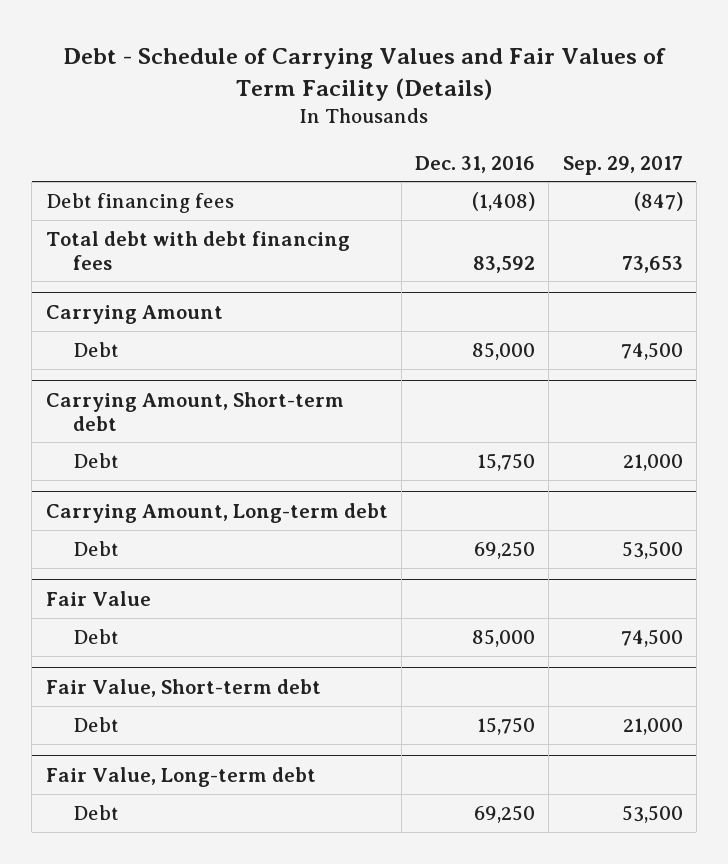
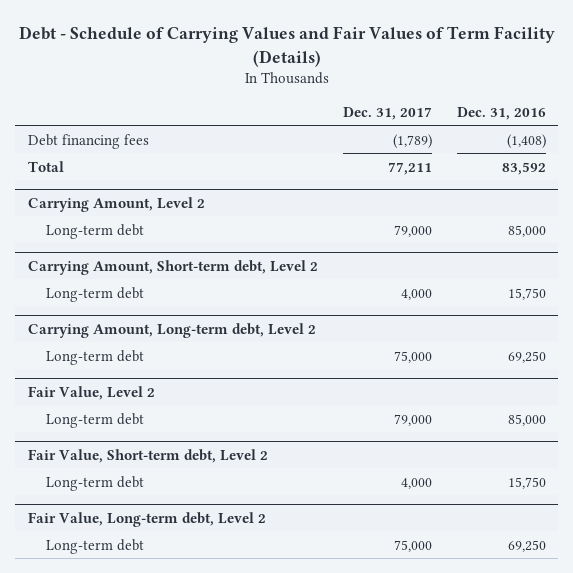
- | Dec. 31, 2016 | Sep. 29, 2017
+ | Dec. 31, 2017 | Dec. 31, 2016
- Total debt with debt financing fees | 83,592 | 73,653
- Carrying Amount
- Debt | 85,000 | 74,500
- Carrying Amount, Short-term debt
- Debt | 15,750 | 21,000
- Carrying Amount, Long-term debt
- Debt | 69,250 | 53,500
- Fair Value
- Debt | 85,000 | 74,500
- Fair Value, Short-term debt
- Debt | 15,750 | 21,000
- Fair Value, Long-term debt
- Debt | 69,250 | 53,500
+ Total | 77,211 | 83,592
+ Carrying Amount, Level 2
+ Long-term debt | 79,000 | 85,000
+ Carrying Amount, Short-term debt, Level 2
+ Long-term debt | 4,000 | 15,750
+ Carrying Amount, Long-term debt, Level 2
+ Long-term debt | 75,000 | 69,250
+ Fair Value, Level 2
+ Long-term debt | 79,000 | 85,000
+ Fair Value, Short-term debt, Level 2
+ Long-term debt | 4,000 | 15,750
+ Fair Value, Long-term debt, Level 2
+ Long-term debt | 75,000 | 69,250

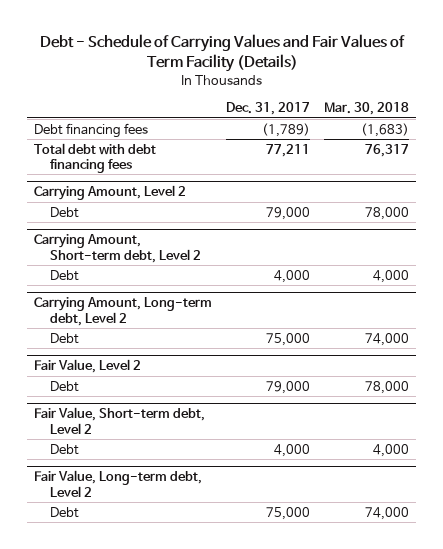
- | Dec. 31, 2017 | Dec. 31, 2016
+ | Dec. 31, 2017 | Mar. 30, 2018
- Total | 77,211 | 83,592
+ Total debt with debt financing fees | 77,211 | 76,317
@ Carrying Amount, Level 2
- Long-term debt | 79,000 | 85,000
+ Debt | 79,000 | 78,000
@ Carrying Amount, Short-term debt, Level 2
- Long-term debt | 4,000 | 15,750
+ Debt | 4,000 | 4,000
@ Carrying Amount, Long-term debt, Level 2
- Long-term debt | 75,000 | 69,250
+ Debt | 75,000 | 74,000
@ Fair Value, Level 2
- Long-term debt | 79,000 | 85,000
+ Debt | 79,000 | 78,000
@ Fair Value, Short-term debt, Level 2
- Long-term debt | 4,000 | 15,750
+ Debt | 4,000 | 4,000
@ Fair Value, Long-term debt, Level 2
- Long-term debt | 75,000 | 69,250
+ Debt | 75,000 | 74,000

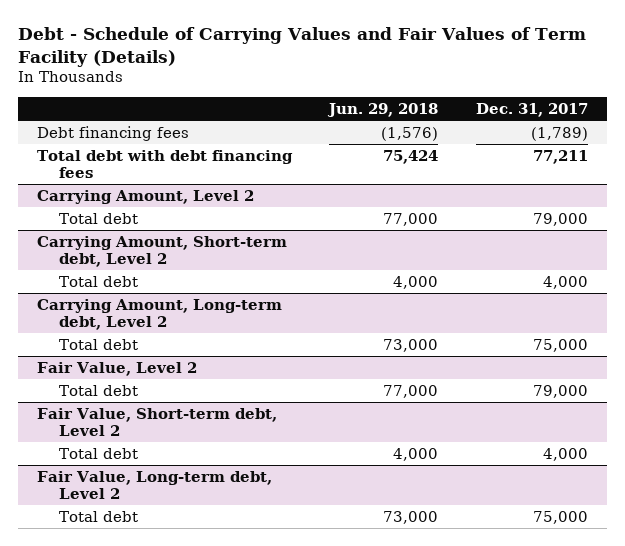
- | Dec. 31, 2017 | Mar. 30, 2018
+ | Jun. 29, 2018 | Dec. 31, 2017
@ Carrying Amount, Level 2
- Debt | 79,000 | 78,000
+ Total debt | 77,000 | 79,000
@ Carrying Amount, Short-term debt, Level 2
- Debt | 4,000 | 4,000
+ Total debt | 4,000 | 4,000
@ Carrying Amount, Long-term debt, Level 2
- Debt | 75,000 | 74,000
+ Total debt | 73,000 | 75,000
@ Fair Value, Level 2
- Debt | 79,000 | 78,000
+ Total debt | 77,000 | 79,000
@ Fair Value, Short-term debt, Level 2
- Debt | 4,000 | 4,000
+ Total debt | 4,000 | 4,000
@ Fair Value, Long-term debt, Level 2
- Debt | 75,000 | 74,000
+ Total debt | 73,000 | 75,000

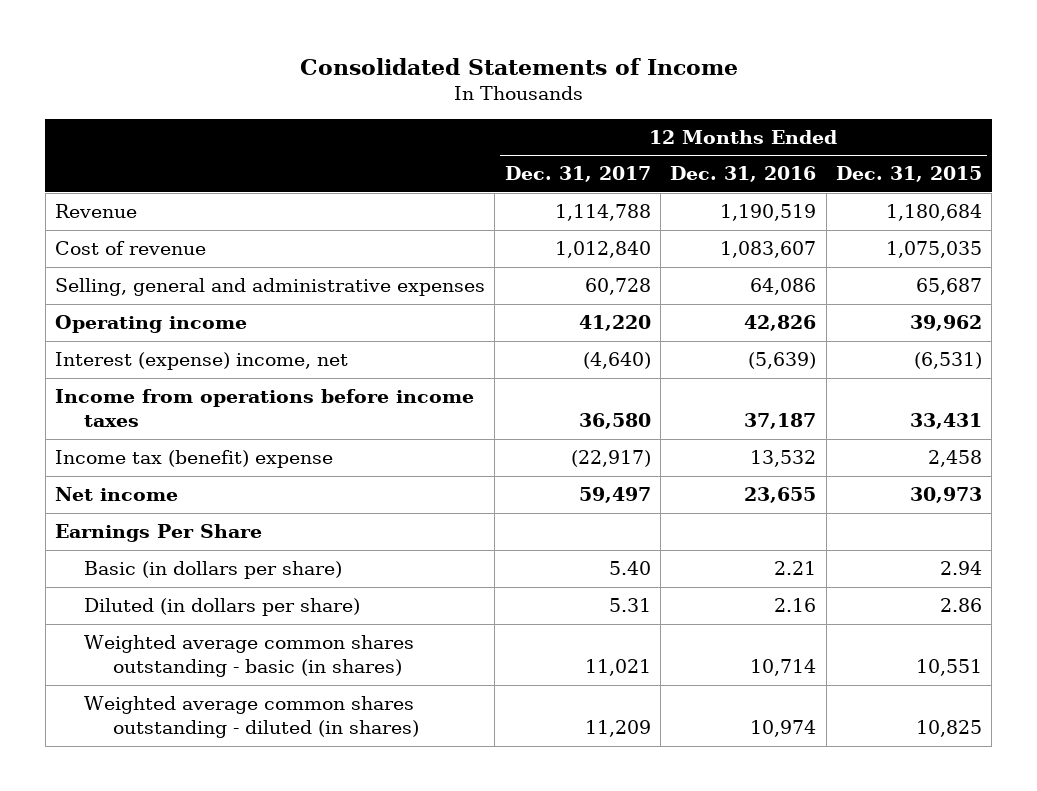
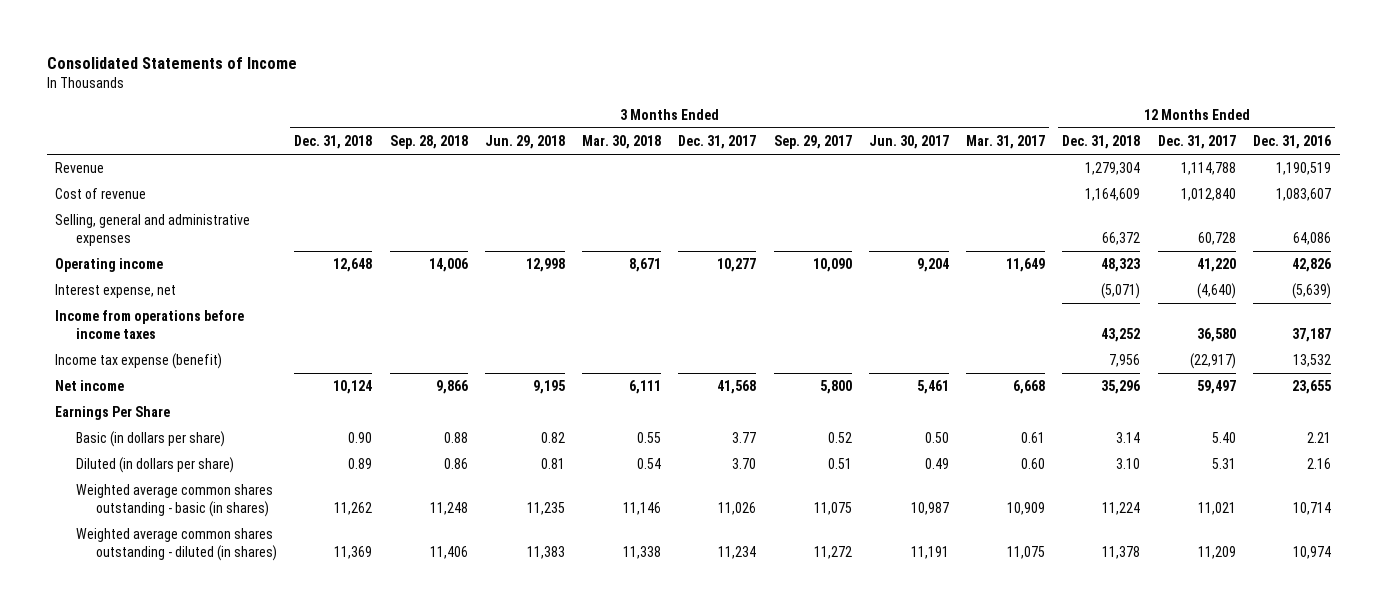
- | 12 Months Ended Dec. 31, 2017 | 12 Months Ended Dec. 31, 2016 | 12 Months Ended Dec. 31, 2015
+ | 3 Months Ended Dec. 31, 2018 | 3 Months Ended Sep. 28, 2018 | 3 Months Ended Jun. 29, 2018 | 3 Months Ended Mar. 30, 2018 | 3 Months Ended Dec. 31, 2017 | 3 Months Ended Sep. 29, 2017 | 3 Months Ended Jun. 30, 2017 | 3 Months Ended Mar. 31, 2017 | 12 Months Ended Dec. 31, 2018 | 12 Months Ended Dec. 31, 2017 | 12 Months Ended Dec. 31, 2016
- Interest (expense) income, net | (4,640) | (5,639) | (6,531)
+ Interest expense, net | | | | | | | | | (5,071) | (4,640) | (5,639)
- Income tax (benefit) expense | (22,917) | 13,532 | 2,458
+ Income tax expense (benefit) | | | | | | | | | 7,956 | (22,917) | 13,532

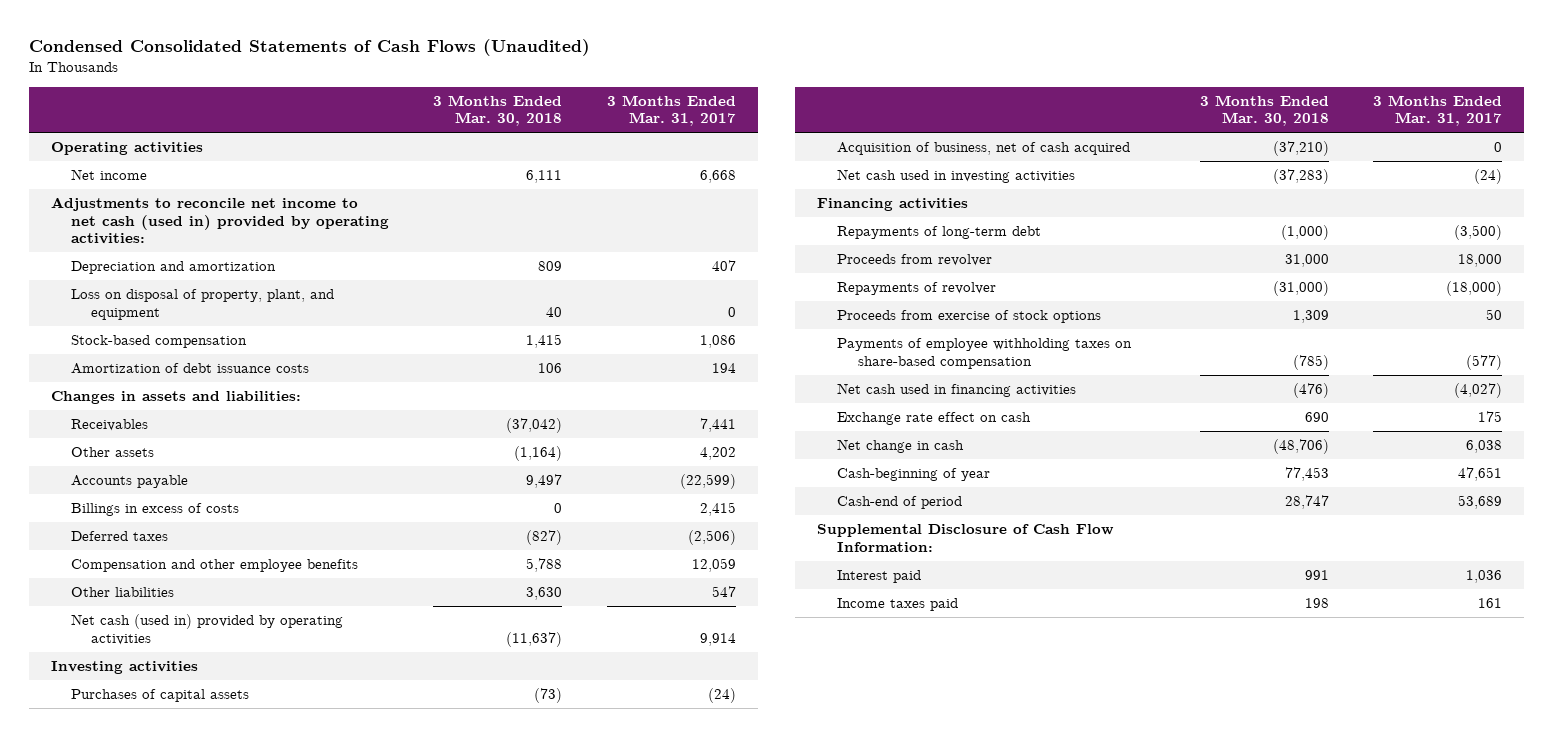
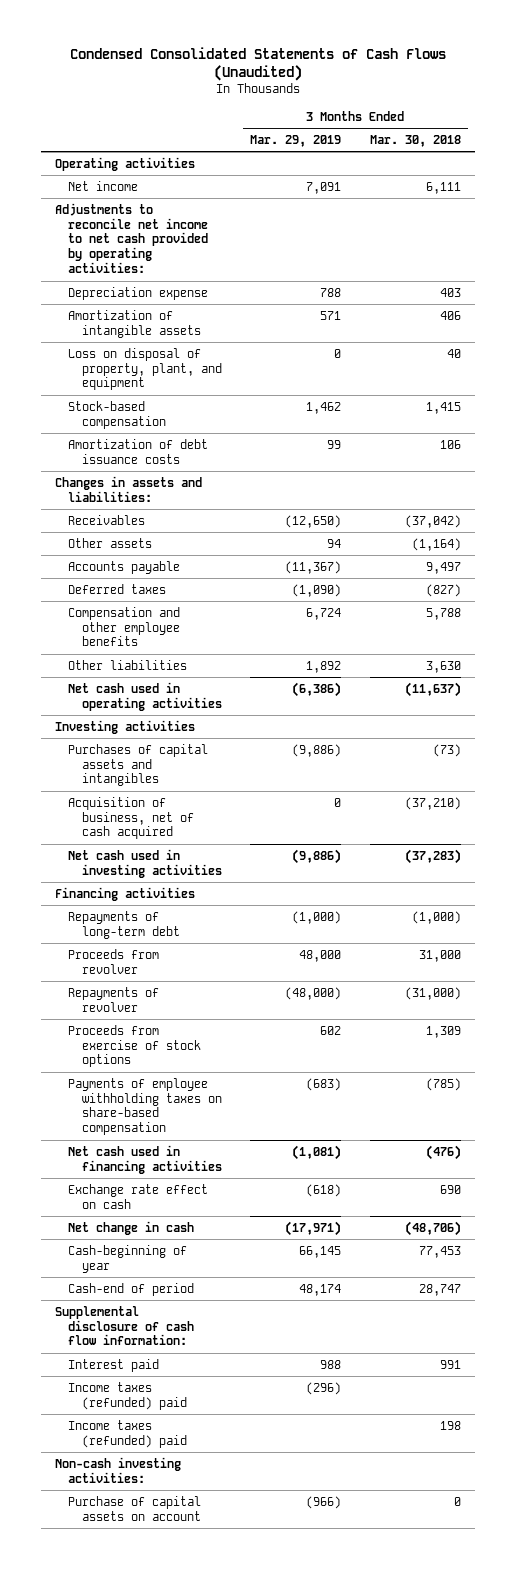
- | 3 Months Ended Mar. 30, 2018 | 3 Months Ended Mar. 31, 2017
+ | 3 Months Ended Mar. 29, 2019 | 3 Months Ended Mar. 30, 2018
- Adjustments to reconcile net income to net cash (used in) provided by operating activities:
- Depreciation and amortization | 809 | 407
+ Adjustments to reconcile net income to net cash provided by operating activities:
+ Depreciation expense | 788 | 403
+ Amortization of intangible assets | 571 | 406
- Billings in excess of costs | 0 | 2,415
- Net cash (used in) provided by operating activities | (11,637) | 9,914
+ Net cash used in operating activities | (6,386) | (11,637)
- Purchases of capital assets | (73) | (24)
+ Purchases of capital assets and intangibles | (9,886) | (73)
- Supplemental Disclosure of Cash Flow Information:
+ Supplemental disclosure of cash flow information:
- Income taxes paid | 198 | 161
+ Income taxes (refunded) paid | (296) |
+ Income taxes (refunded) paid | | 198
+ Non-cash investing activities:
+ Purchase of capital assets on account | (966) | 0

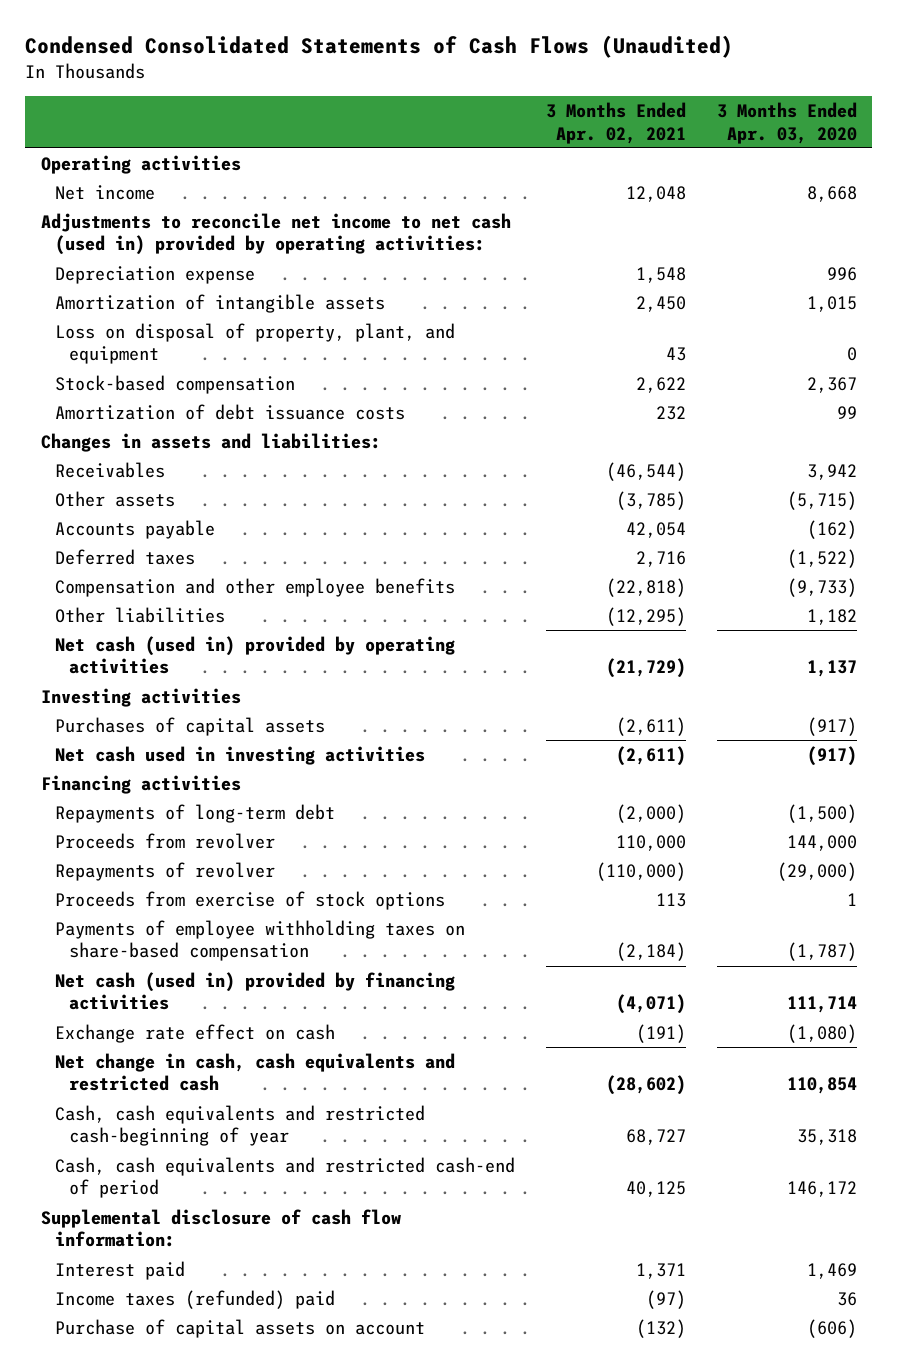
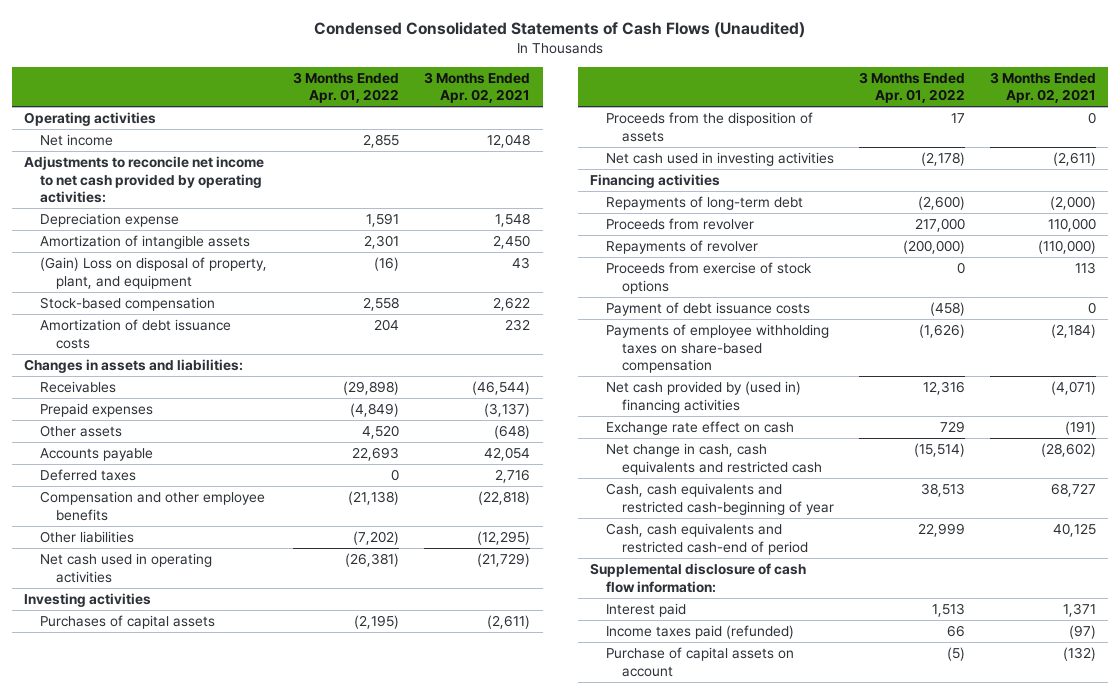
- | 3 Months Ended Apr. 02, 2021 | 3 Months Ended Apr. 03, 2020
+ | 3 Months Ended Apr. 01, 2022 | 3 Months Ended Apr. 02, 2021
- Adjustments to reconcile net income to net cash (used in) provided by operating activities:
+ Adjustments to reconcile net income to net cash provided by operating activities:
- Loss on disposal of property, plant, and equipment | 43 | 0
+ (Gain) Loss on disposal of property, plant, and equipment | (16) | 43
- Other assets | (3,785) | (5,715)
+ Prepaid expenses | (4,849) | (3,137)
+ Other assets | 4,520 | (648)
- Net cash (used in) provided by operating activities | (21,729) | 1,137
+ Net cash used in operating activities | (26,381) | (21,729)
+ Proceeds from the disposition of assets | 17 | 0
+ Payment of debt issuance costs | (458) | 0
- Net cash (used in) provided by financing activities | (4,071) | 111,714
+ Net cash provided by (used in) financing activities | 12,316 | (4,071)
- Income taxes (refunded) paid | (97) | 36
+ Income taxes paid (refunded) | 66 | (97)

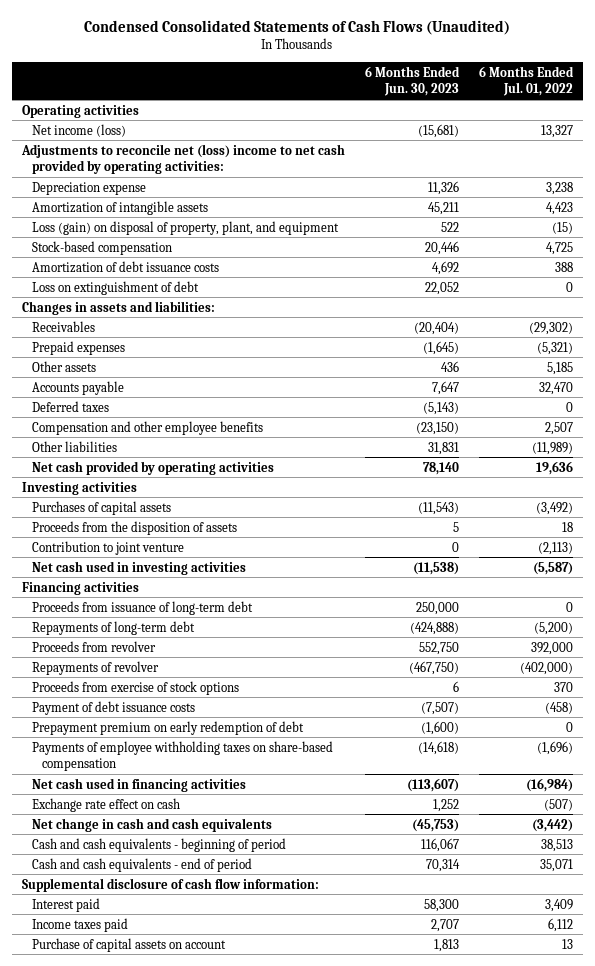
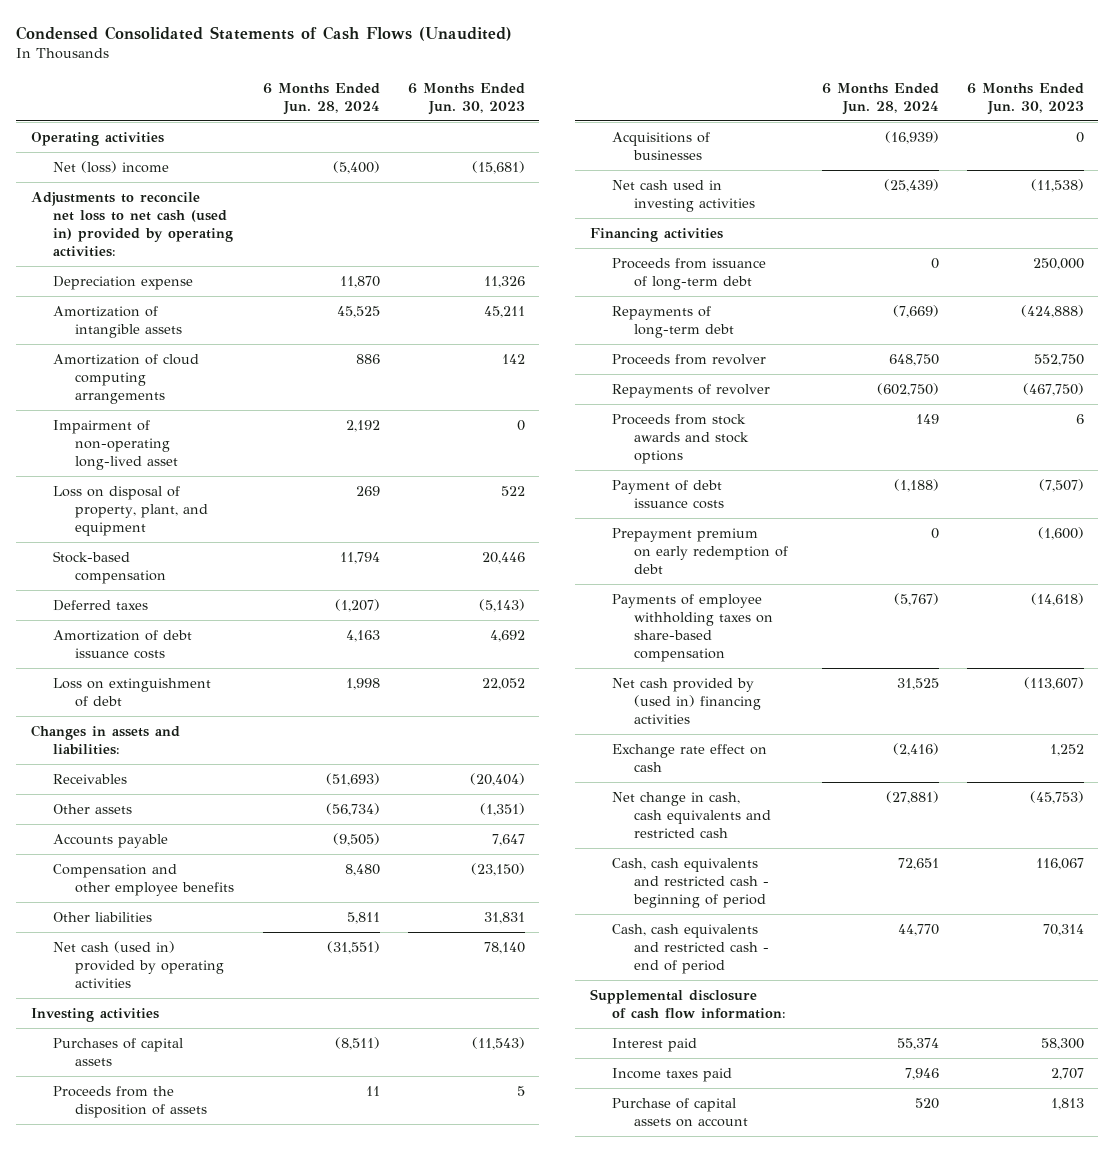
- | 6 Months Ended Jun. 30, 2023 | 6 Months Ended Jul. 01, 2022
+ | 6 Months Ended Jun. 28, 2024 | 6 Months Ended Jun. 30, 2023
- Net income (loss) | (15,681) | 13,327
- Adjustments to reconcile net (loss) income to net cash provided by operating activities:
+ Net (loss) income | (5,400) | (15,681)
+ Adjustments to reconcile net loss to net cash (used in) provided by operating activities:
- Loss (gain) on disposal of property, plant, and equipment | 522 | (15)
+ Amortization of cloud computing arrangements | 886 | 142
+ Impairment of non-operating long-lived asset | 2,192 | 0
+ Loss on disposal of property, plant, and equipment | 269 | 522
moved up: Deferred taxes | (1,207) | (5,143)
- Prepaid expenses | (1,645) | (5,321)
- Other assets | 436 | 5,185
+ Other assets | (56,734) | (1,351)
- Net cash provided by operating activities | 78,140 | 19,636
+ Net cash (used in) provided by operating activities | (31,551) | 78,140
- Contribution to joint venture | 0 | (2,113)
+ Acquisitions of businesses | (16,939) | 0
- Proceeds from exercise of stock options | 6 | 370
+ Proceeds from stock awards and stock options | 149 | 6
- Net cash used in financing activities | (113,607) | (16,984)
+ Net cash provided by (used in) financing activities | 31,525 | (113,607)
- Net change in cash and cash equivalents | (45,753) | (3,442)
- Cash and cash equivalents - beginning of period | 116,067 | 38,513
- Cash and cash equivalents - end of period | 70,314 | 35,071
+ Net change in cash, cash equivalents and restricted cash | (27,881) | (45,753)
+ Cash, cash equivalents and restricted cash - beginning of period | 72,651 | 116,067
+ Cash, cash equivalents and restricted cash - end of period | 44,770 | 70,314

